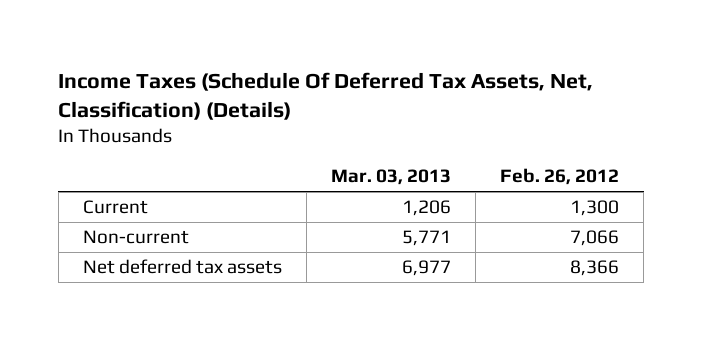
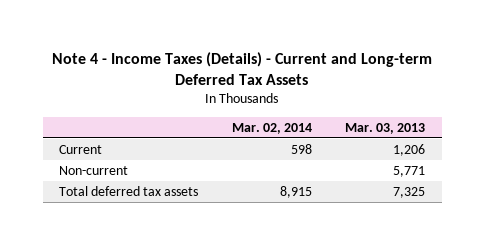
- Income Taxes (Schedule Of Deferred Tax Assets, Net, Classification) (Details)
+ Note 4 - Income Taxes (Details) - Current and Long-term Deferred Tax Assets
- | Mar. 03, 2013 | Feb. 26, 2012
+ | Mar. 02, 2014 | Mar. 03, 2013
- Net deferred tax assets | 6,977 | 8,366
+ Total deferred tax assets | 8,915 | 7,325

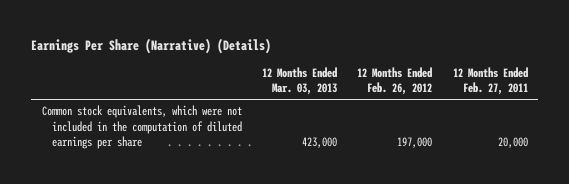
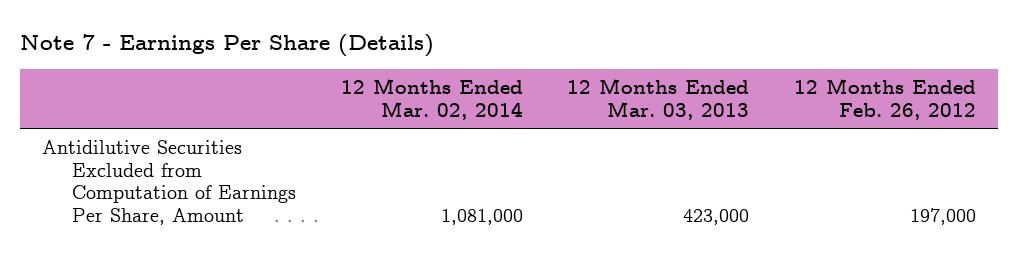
- Earnings Per Share (Narrative) (Details)
+ Note 7 - Earnings Per Share (Details)
- | 12 Months Ended Mar. 03, 2013 | 12 Months Ended Feb. 26, 2012 | 12 Months Ended Feb. 27, 2011
+ | 12 Months Ended Mar. 02, 2014 | 12 Months Ended Mar. 03, 2013 | 12 Months Ended Feb. 26, 2012
- Common stock equivalents, which were not included in the computation of diluted earnings per share | 423,000 | 197,000 | 20,000
+ Antidilutive Securities Excluded from Computation of Earnings Per Share, Amount | 1,081,000 | 423,000 | 197,000

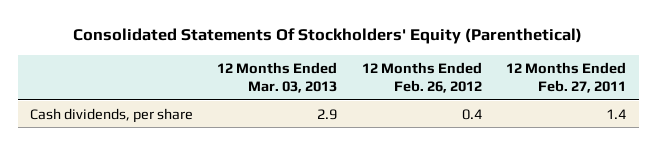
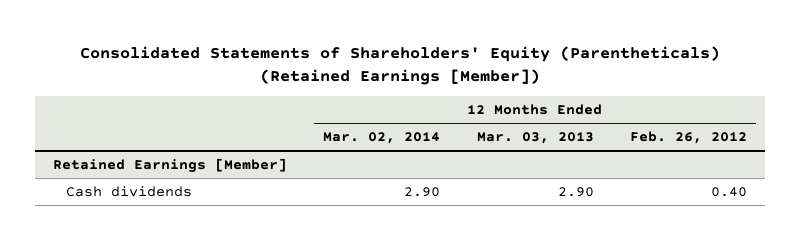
- Consolidated Statements Of Stockholders' Equity (Parenthetical)
+ Consolidated Statements of Shareholders' Equity (Parentheticals) (Retained Earnings [Member])
- | 12 Months Ended Mar. 03, 2013 | 12 Months Ended Feb. 26, 2012 | 12 Months Ended Feb. 27, 2011
+ | 12 Months Ended Mar. 02, 2014 | 12 Months Ended Mar. 03, 2013 | 12 Months Ended Feb. 26, 2012
- Cash dividends, per share | 2.9 | 0.4 | 1.4
+ Retained Earnings [Member]
+ Cash dividends | 2.90 | 2.90 | 0.40

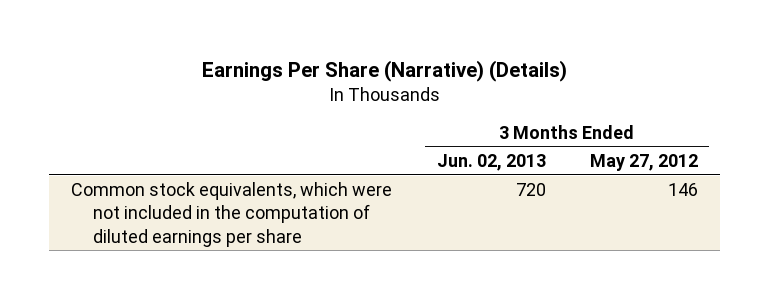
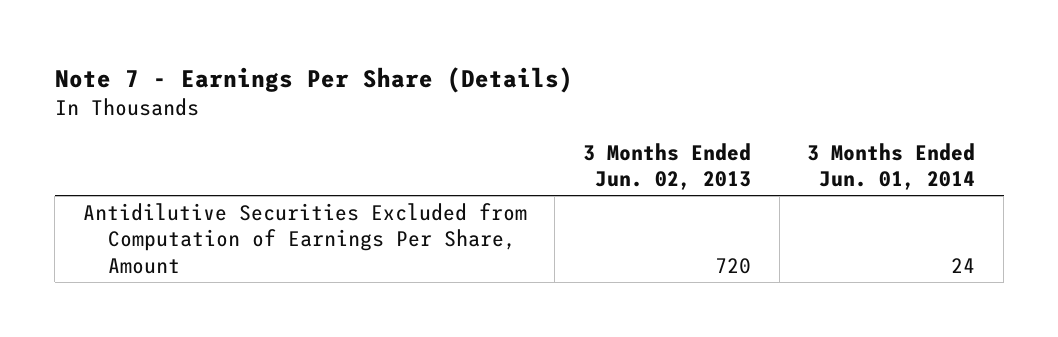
- Earnings Per Share (Narrative) (Details)
+ Note 7 - Earnings Per Share (Details)
- | 3 Months Ended Jun. 02, 2013 | 3 Months Ended May 27, 2012
+ | 3 Months Ended Jun. 02, 2013 | 3 Months Ended Jun. 01, 2014
- Common stock equivalents, which were not included in the computation of diluted earnings per share | 720 | 146
+ Antidilutive Securities Excluded from Computation of Earnings Per Share, Amount | 720 | 24

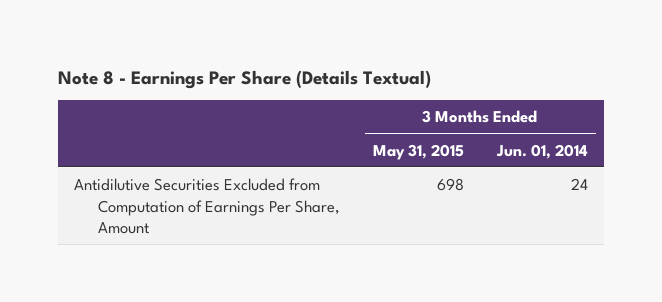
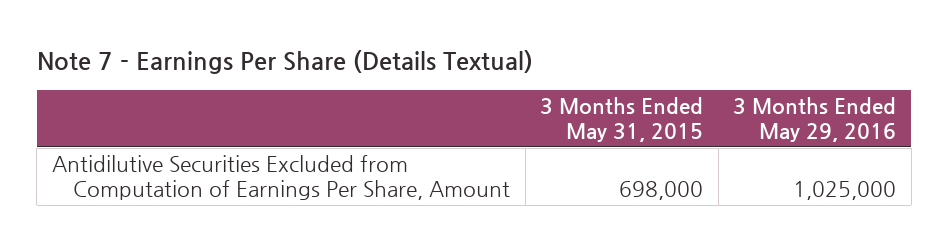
- Note 8 - Earnings Per Share (Details Textual)
+ Note 7 - Earnings Per Share (Details Textual)
- | 3 Months Ended May 31, 2015 | 3 Months Ended Jun. 01, 2014
+ | 3 Months Ended May 31, 2015 | 3 Months Ended May 29, 2016
- Antidilutive Securities Excluded from Computation of Earnings Per Share, Amount | 698 | 24
+ Antidilutive Securities Excluded from Computation of Earnings Per Share, Amount | 698,000 | 1,025,000

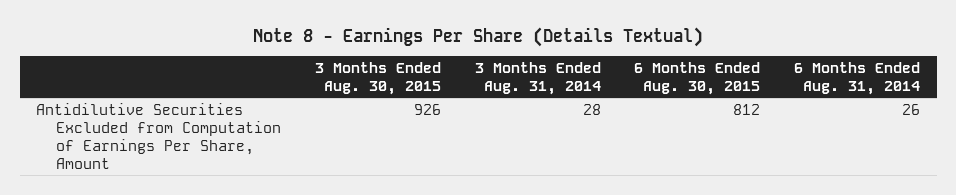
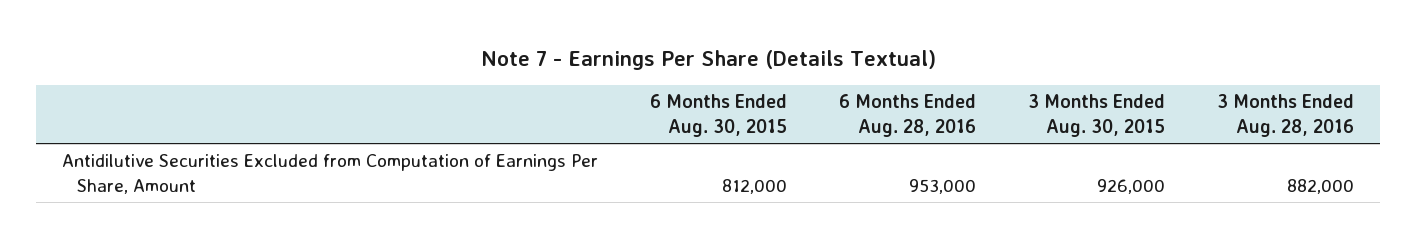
- Note 8 - Earnings Per Share (Details Textual)
+ Note 7 - Earnings Per Share (Details Textual)
- | 3 Months Ended Aug. 30, 2015 | 3 Months Ended Aug. 31, 2014 | 6 Months Ended Aug. 30, 2015 | 6 Months Ended Aug. 31, 2014
+ | 6 Months Ended Aug. 30, 2015 | 6 Months Ended Aug. 28, 2016 | 3 Months Ended Aug. 30, 2015 | 3 Months Ended Aug. 28, 2016
- Antidilutive Securities Excluded from Computation of Earnings Per Share, Amount | 926 | 28 | 812 | 26
+ Antidilutive Securities Excluded from Computation of Earnings Per Share, Amount | 812,000 | 953,000 | 926,000 | 882,000

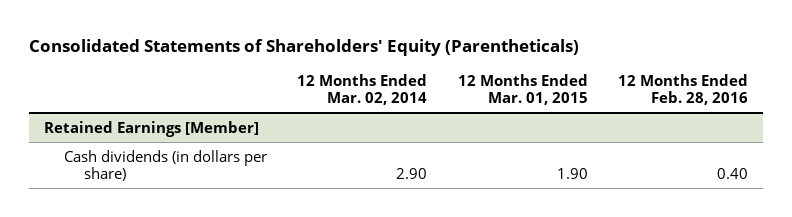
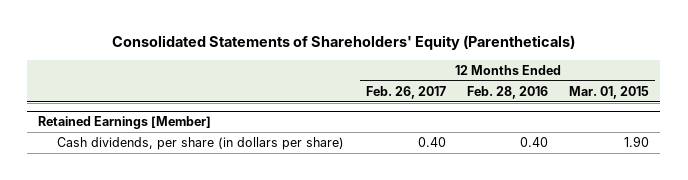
- | 12 Months Ended Mar. 02, 2014 | 12 Months Ended Mar. 01, 2015 | 12 Months Ended Feb. 28, 2016
+ | 12 Months Ended Feb. 26, 2017 | 12 Months Ended Feb. 28, 2016 | 12 Months Ended Mar. 01, 2015
@ Retained Earnings [Member]
- Cash dividends (in dollars per share) | 2.90 | 1.90 | 0.40
+ Cash dividends, per share (in dollars per share) | 0.40 | 0.40 | 1.90

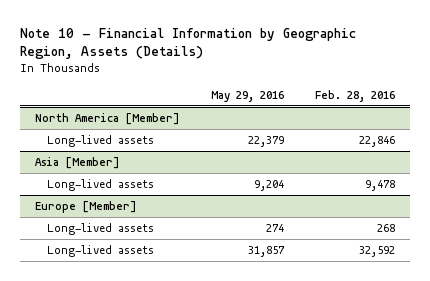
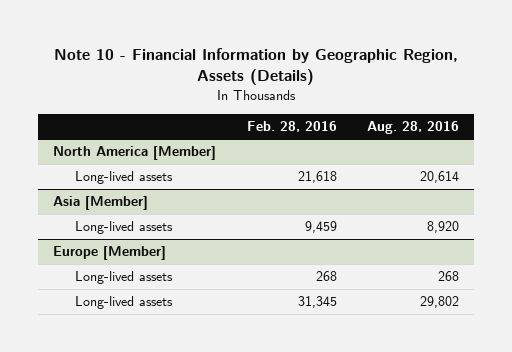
- | May 29, 2016 | Feb. 28, 2016
+ | Feb. 28, 2016 | Aug. 28, 2016
@ North America [Member]
- Long-lived assets | 22,379 | 22,846
+ Long-lived assets | 21,618 | 20,614
@ Asia [Member]
- Long-lived assets | 9,204 | 9,478
+ Long-lived assets | 9,459 | 8,920
@ Europe [Member]
- Long-lived assets | 31,857 | 32,592
+ Long-lived assets | 31,345 | 29,802

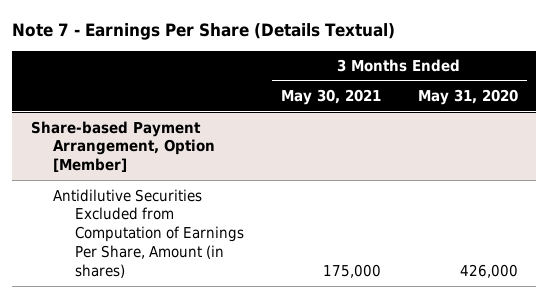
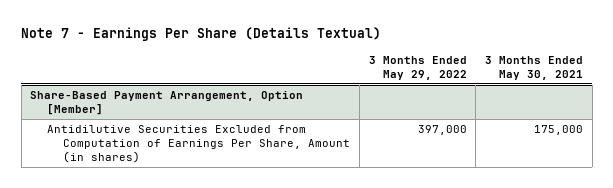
- | 3 Months Ended May 30, 2021 | 3 Months Ended May 31, 2020
+ | 3 Months Ended May 29, 2022 | 3 Months Ended May 30, 2021
- Share-based Payment Arrangement, Option [Member]
+ Share-Based Payment Arrangement, Option [Member]

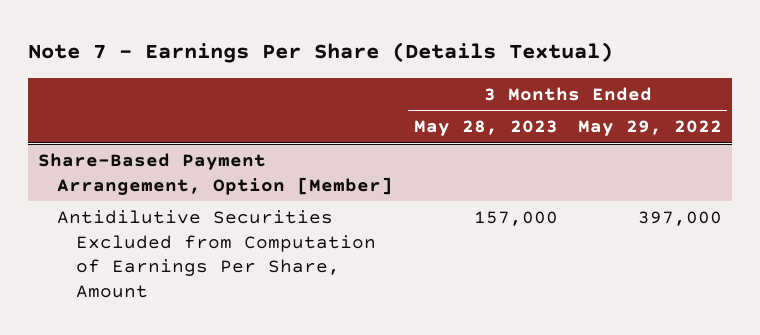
- | 3 Months Ended May 29, 2022 | 3 Months Ended May 30, 2021
+ | 3 Months Ended May 28, 2023 | 3 Months Ended May 29, 2022
@ Share-Based Payment Arrangement, Option [Member]
- Antidilutive Securities Excluded from Computation of Earnings Per Share, Amount (in shares) | 397,000 | 175,000
+ Antidilutive Securities Excluded from Computation of Earnings Per Share, Amount | 157,000 | 397,000

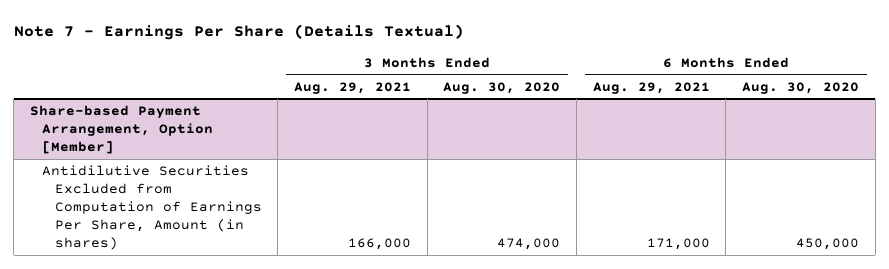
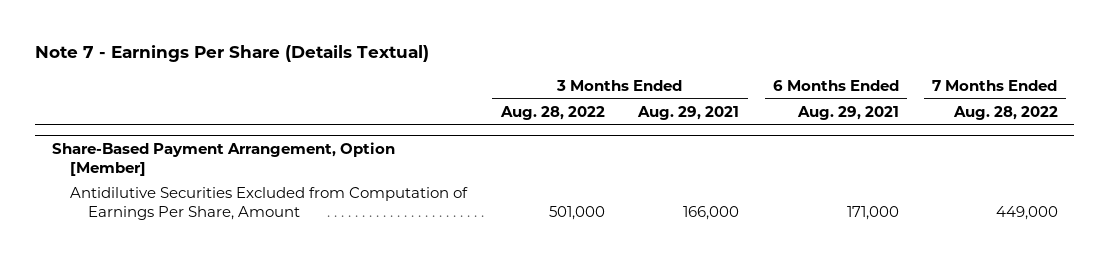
- | 3 Months Ended Aug. 29, 2021 | 3 Months Ended Aug. 30, 2020 | 6 Months Ended Aug. 29, 2021 | 6 Months Ended Aug. 30, 2020
+ | 3 Months Ended Aug. 28, 2022 | 3 Months Ended Aug. 29, 2021 | 6 Months Ended Aug. 29, 2021 | 7 Months Ended Aug. 28, 2022
- Share-based Payment Arrangement, Option [Member]
- Antidilutive Securities Excluded from Computation of Earnings Per Share, Amount (in shares) | 166,000 | 474,000 | 171,000 | 450,000
+ Share-Based Payment Arrangement, Option [Member]
+ Antidilutive Securities Excluded from Computation of Earnings Per Share, Amount | 501,000 | 166,000 | 171,000 | 449,000

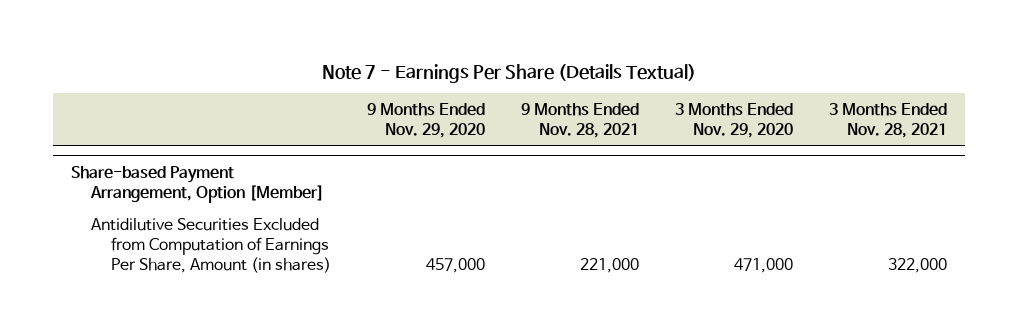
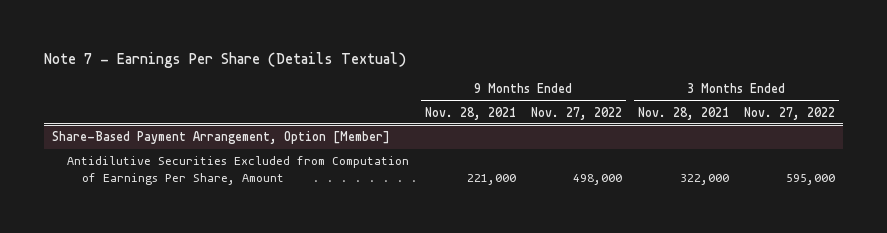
- | 9 Months Ended Nov. 29, 2020 | 9 Months Ended Nov. 28, 2021 | 3 Months Ended Nov. 29, 2020 | 3 Months Ended Nov. 28, 2021
+ | 9 Months Ended Nov. 28, 2021 | 9 Months Ended Nov. 27, 2022 | 3 Months Ended Nov. 28, 2021 | 3 Months Ended Nov. 27, 2022
- Share-based Payment Arrangement, Option [Member]
- Antidilutive Securities Excluded from Computation of Earnings Per Share, Amount (in shares) | 457,000 | 221,000 | 471,000 | 322,000
+ Share-Based Payment Arrangement, Option [Member]
+ Antidilutive Securities Excluded from Computation of Earnings Per Share, Amount | 221,000 | 498,000 | 322,000 | 595,000

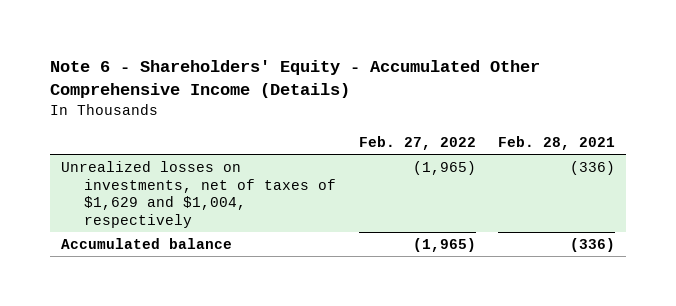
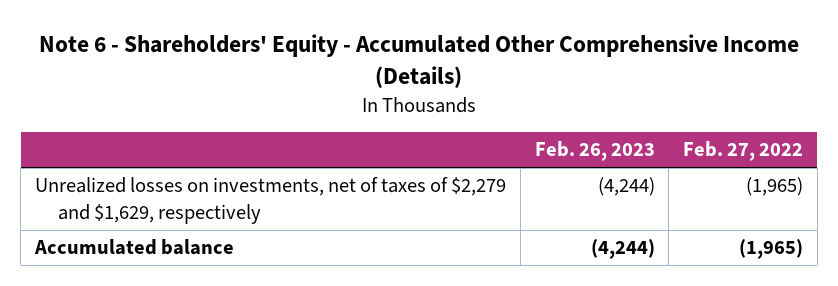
- | Feb. 27, 2022 | Feb. 28, 2021
+ | Feb. 26, 2023 | Feb. 27, 2022
- Unrealized losses on investments, net of taxes of $1,629 and $1,004, respectively | (1,965) | (336)
+ Unrealized losses on investments, net of taxes of $2,279 and $1,629, respectively | (4,244) | (1,965)

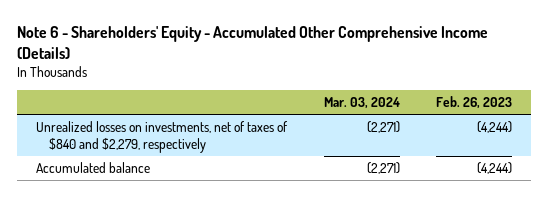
- | Feb. 26, 2023 | Feb. 27, 2022
+ | Mar. 03, 2024 | Feb. 26, 2023
- Unrealized losses on investments, net of taxes of $2,279 and $1,629, respectively | (4,244) | (1,965)
+ Unrealized losses on investments, net of taxes of $840 and $2,279, respectively | (2,271) | (4,244)

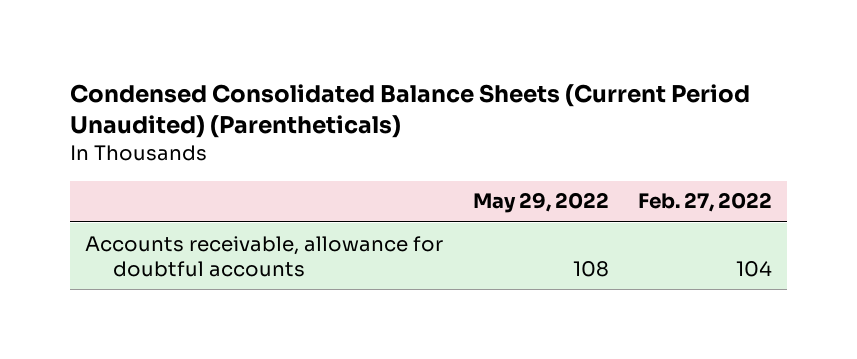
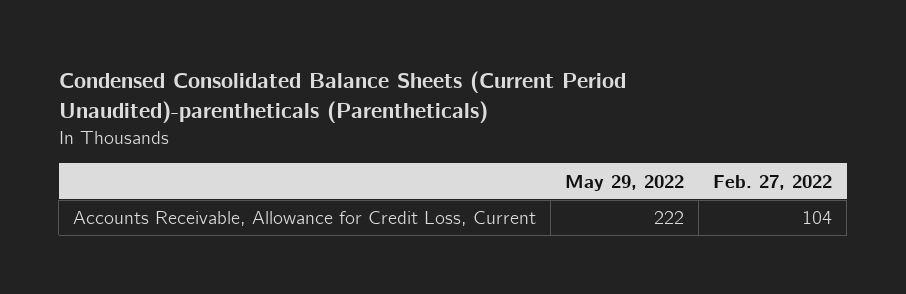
- Condensed Consolidated Balance Sheets (Current Period Unaudited) (Parentheticals)
+ Condensed Consolidated Balance Sheets (Current Period Unaudited)-parentheticals (Parentheticals)
- Accounts receivable, allowance for doubtful accounts | 108 | 104
+ Accounts Receivable, Allowance for Credit Loss, Current | 222 | 104

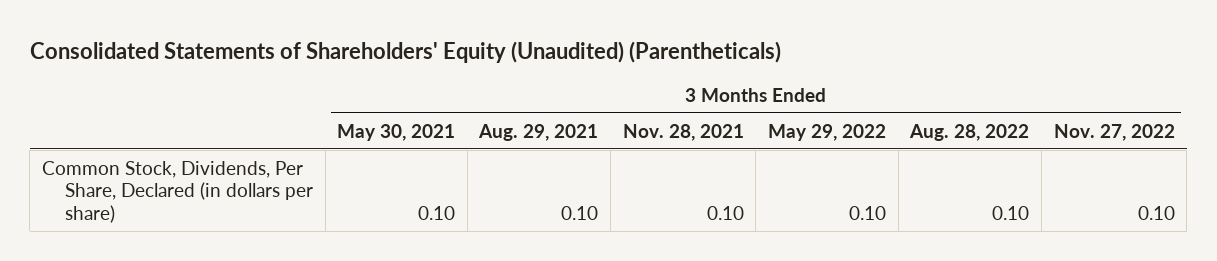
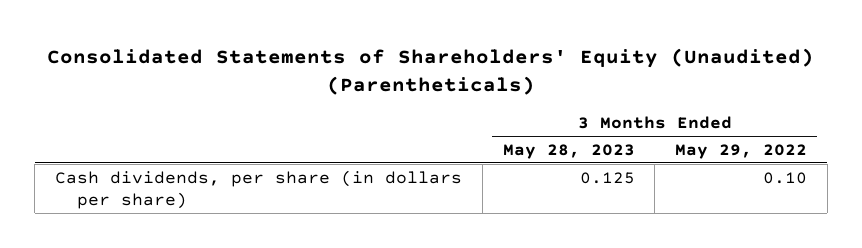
- | 3 Months Ended May 30, 2021 | 3 Months Ended Aug. 29, 2021 | 3 Months Ended Nov. 28, 2021 | 3 Months Ended May 29, 2022 | 3 Months Ended Aug. 28, 2022 | 3 Months Ended Nov. 27, 2022
+ | 3 Months Ended May 28, 2023 | 3 Months Ended May 29, 2022
- Common Stock, Dividends, Per Share, Declared (in dollars per share) | 0.10 | 0.10 | 0.10 | 0.10 | 0.10 | 0.10
+ Cash dividends, per share (in dollars per share) | 0.125 | 0.10

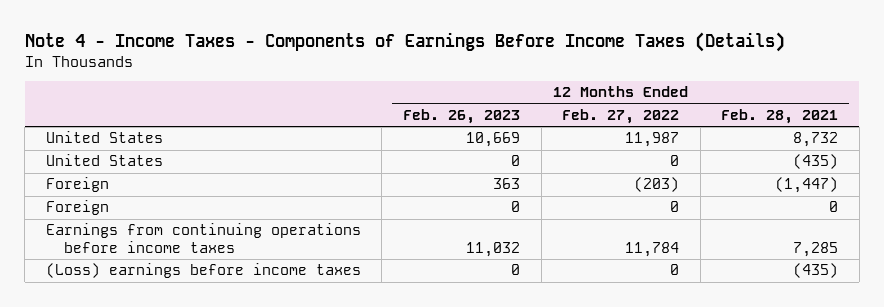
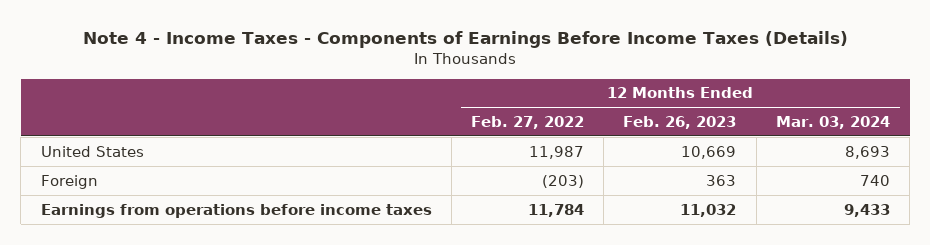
- | 12 Months Ended Feb. 26, 2023 | 12 Months Ended Feb. 27, 2022 | 12 Months Ended Feb. 28, 2021
+ | 12 Months Ended Feb. 27, 2022 | 12 Months Ended Feb. 26, 2023 | 12 Months Ended Mar. 03, 2024
- United States | 0 | 0 | (435)
- Foreign | 0 | 0 | 0
- Earnings from continuing operations before income taxes | 11,032 | 11,784 | 7,285
- (Loss) earnings before income taxes | 0 | 0 | (435)
+ Earnings from operations before income taxes | 11,784 | 11,032 | 9,433

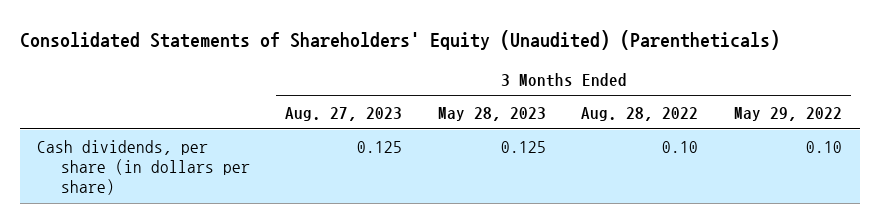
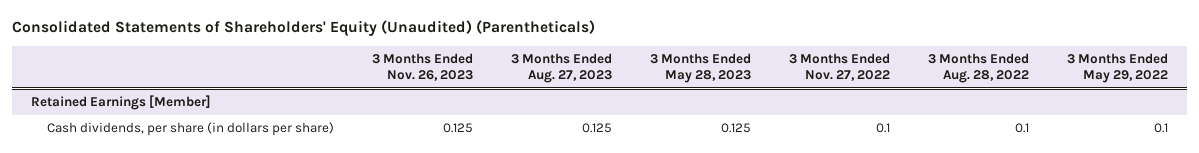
- | 3 Months Ended Aug. 27, 2023 | 3 Months Ended May 28, 2023 | 3 Months Ended Aug. 28, 2022 | 3 Months Ended May 29, 2022
+ | 3 Months Ended Nov. 26, 2023 | 3 Months Ended Aug. 27, 2023 | 3 Months Ended May 28, 2023 | 3 Months Ended Nov. 27, 2022 | 3 Months Ended Aug. 28, 2022 | 3 Months Ended May 29, 2022
- Cash dividends, per share (in dollars per share) | 0.125 | 0.125 | 0.10 | 0.10
+ Retained Earnings [Member]
+ Cash dividends, per share (in dollars per share) | 0.125 | 0.125 | 0.125 | 0.1 | 0.1 | 0.1

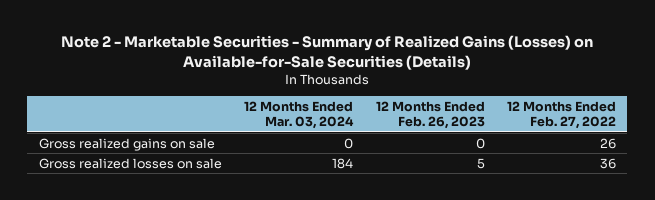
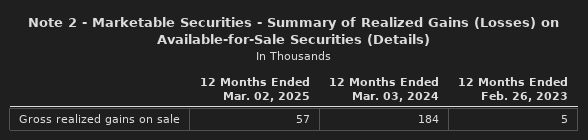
- | 12 Months Ended Mar. 03, 2024 | 12 Months Ended Feb. 26, 2023 | 12 Months Ended Feb. 27, 2022
+ | 12 Months Ended Mar. 02, 2025 | 12 Months Ended Mar. 03, 2024 | 12 Months Ended Feb. 26, 2023
- Gross realized gains on sale | 0 | 0 | 26
- Gross realized losses on sale | 184 | 5 | 36
+ Gross realized gains on sale | 57 | 184 | 5

